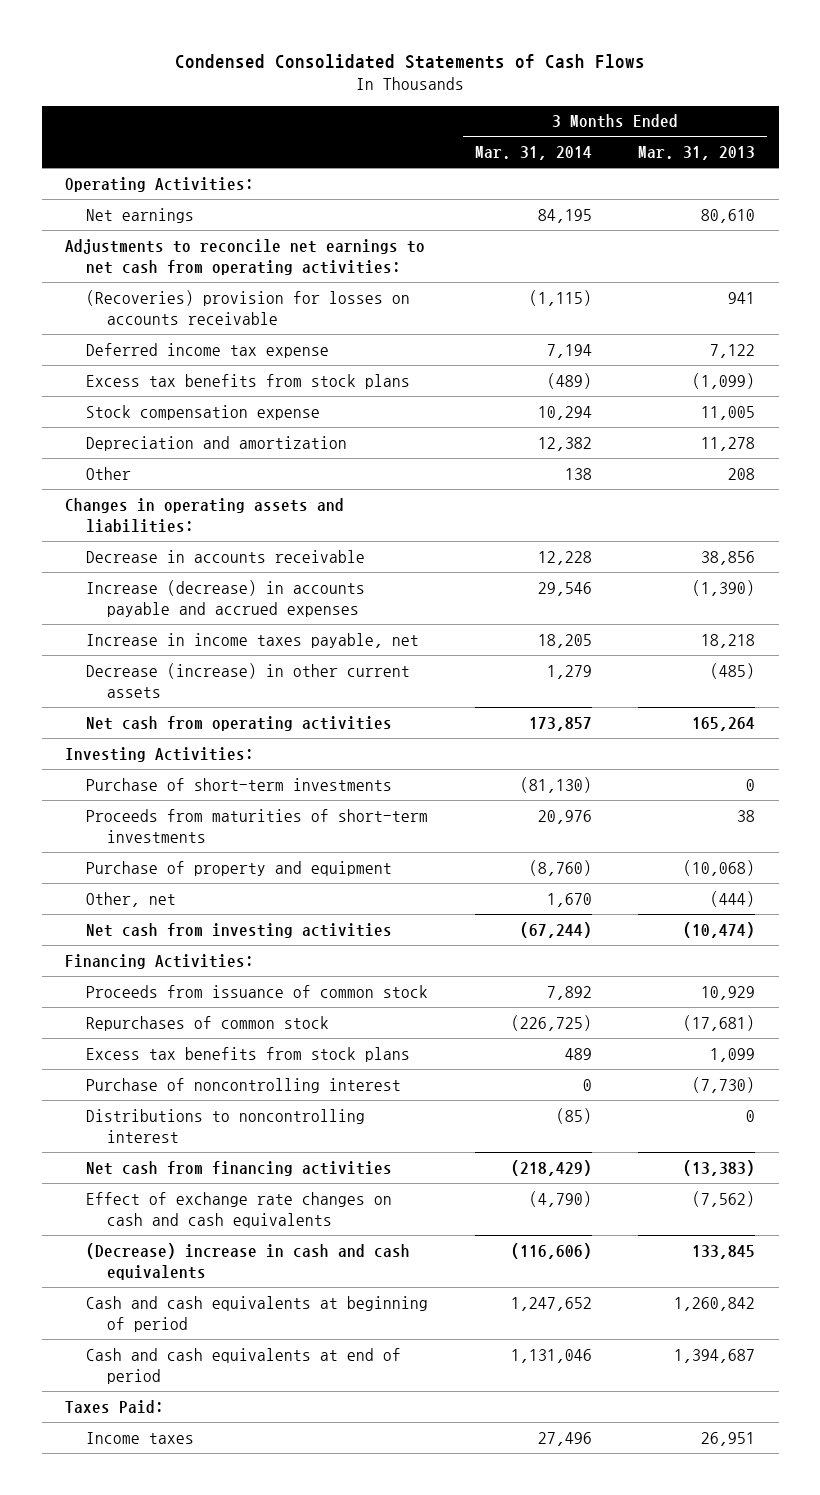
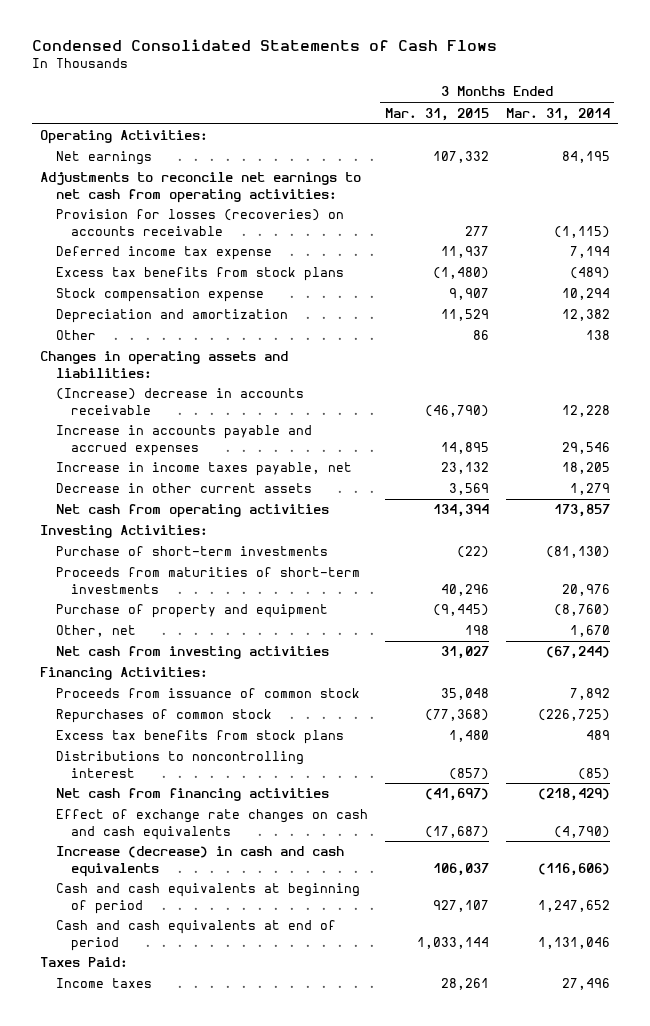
- | 3 Months Ended Mar. 31, 2014 | 3 Months Ended Mar. 31, 2013
+ | 3 Months Ended Mar. 31, 2015 | 3 Months Ended Mar. 31, 2014
- (Recoveries) provision for losses on accounts receivable | (1,115) | 941
+ Provision for losses (recoveries) on accounts receivable | 277 | (1,115)
- Decrease in accounts receivable | 12,228 | 38,856
- Increase (decrease) in accounts payable and accrued expenses | 29,546 | (1,390)
+ (Increase) decrease in accounts receivable | (46,790) | 12,228
+ Increase in accounts payable and accrued expenses | 14,895 | 29,546
- Decrease (increase) in other current assets | 1,279 | (485)
+ Decrease in other current assets | 3,569 | 1,279
- Purchase of noncontrolling interest | 0 | (7,730)
- (Decrease) increase in cash and cash equivalents | (116,606) | 133,845
+ Increase (decrease) in cash and cash equivalents | 106,037 | (116,606)

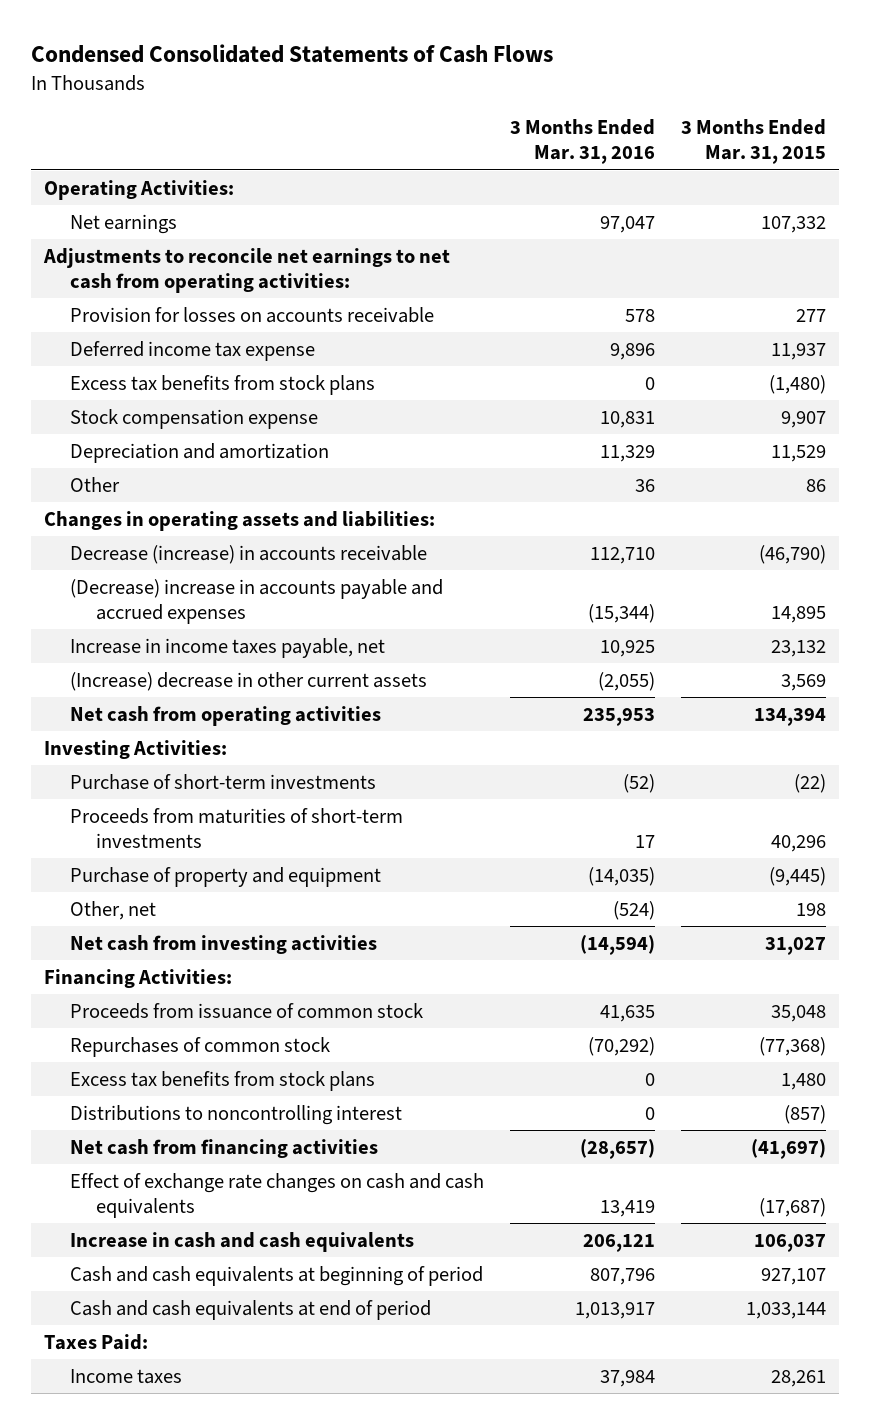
- | 3 Months Ended Mar. 31, 2015 | 3 Months Ended Mar. 31, 2014
+ | 3 Months Ended Mar. 31, 2016 | 3 Months Ended Mar. 31, 2015
- Provision for losses (recoveries) on accounts receivable | 277 | (1,115)
+ Provision for losses on accounts receivable | 578 | 277
- (Increase) decrease in accounts receivable | (46,790) | 12,228
- Increase in accounts payable and accrued expenses | 14,895 | 29,546
+ Decrease (increase) in accounts receivable | 112,710 | (46,790)
+ (Decrease) increase in accounts payable and accrued expenses | (15,344) | 14,895
- Decrease in other current assets | 3,569 | 1,279
+ (Increase) decrease in other current assets | (2,055) | 3,569
- Increase (decrease) in cash and cash equivalents | 106,037 | (116,606)
+ Increase in cash and cash equivalents | 206,121 | 106,037

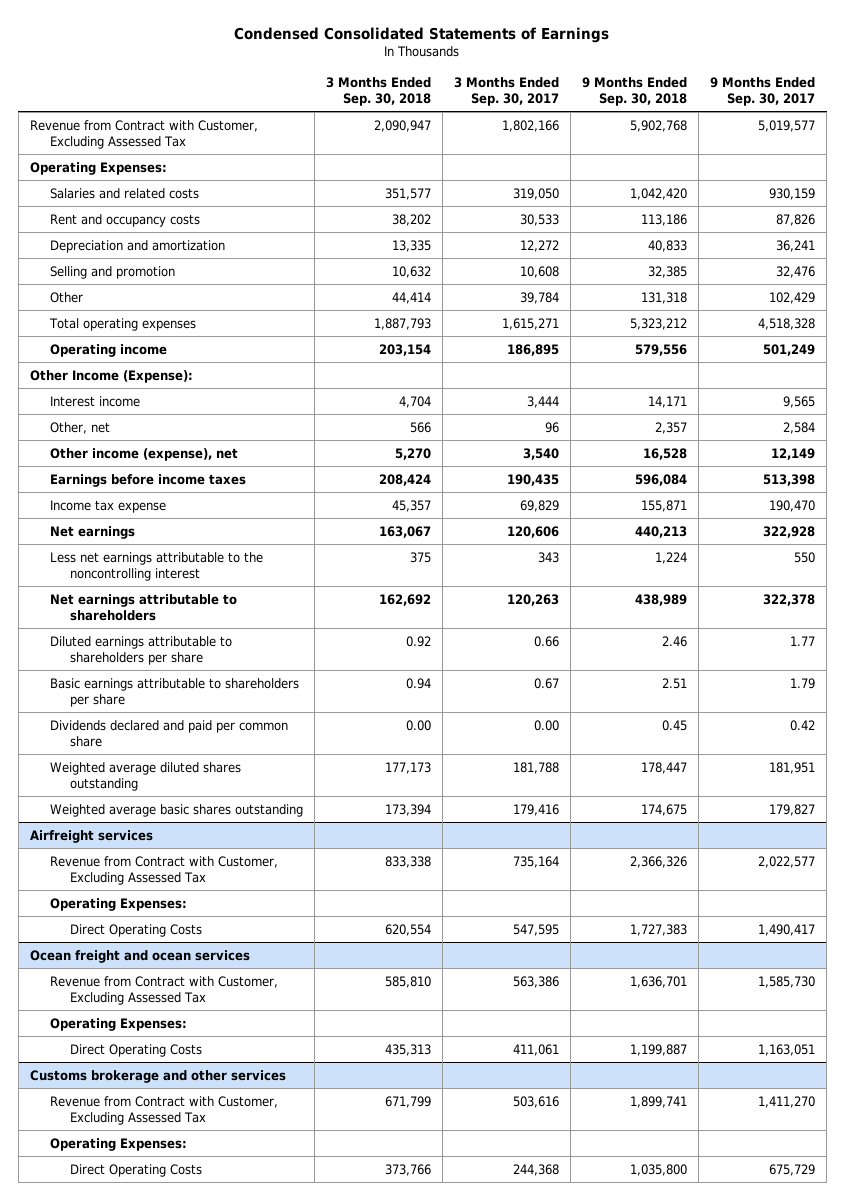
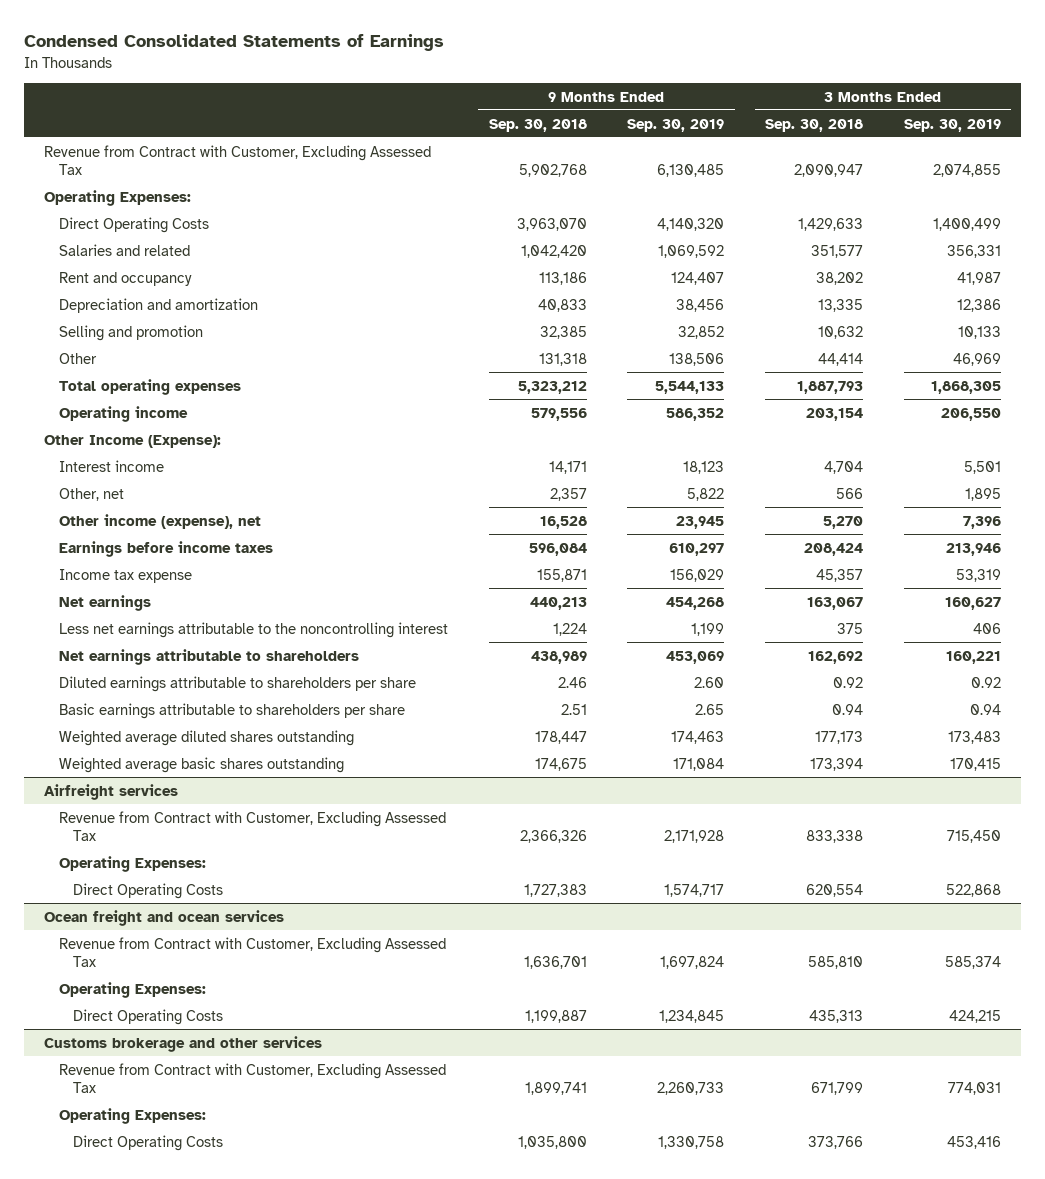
- | 3 Months Ended Sep. 30, 2018 | 3 Months Ended Sep. 30, 2017 | 9 Months Ended Sep. 30, 2018 | 9 Months Ended Sep. 30, 2017
+ | 9 Months Ended Sep. 30, 2018 | 9 Months Ended Sep. 30, 2019 | 3 Months Ended Sep. 30, 2018 | 3 Months Ended Sep. 30, 2019
- Salaries and related costs | 351,577 | 319,050 | 1,042,420 | 930,159
- Rent and occupancy costs | 38,202 | 30,533 | 113,186 | 87,826
+ Direct Operating Costs | 3,963,070 | 4,140,320 | 1,429,633 | 1,400,499
+ Salaries and related | 1,042,420 | 1,069,592 | 351,577 | 356,331
+ Rent and occupancy | 113,186 | 124,407 | 38,202 | 41,987
- Dividends declared and paid per common share | 0.00 | 0.00 | 0.45 | 0.42

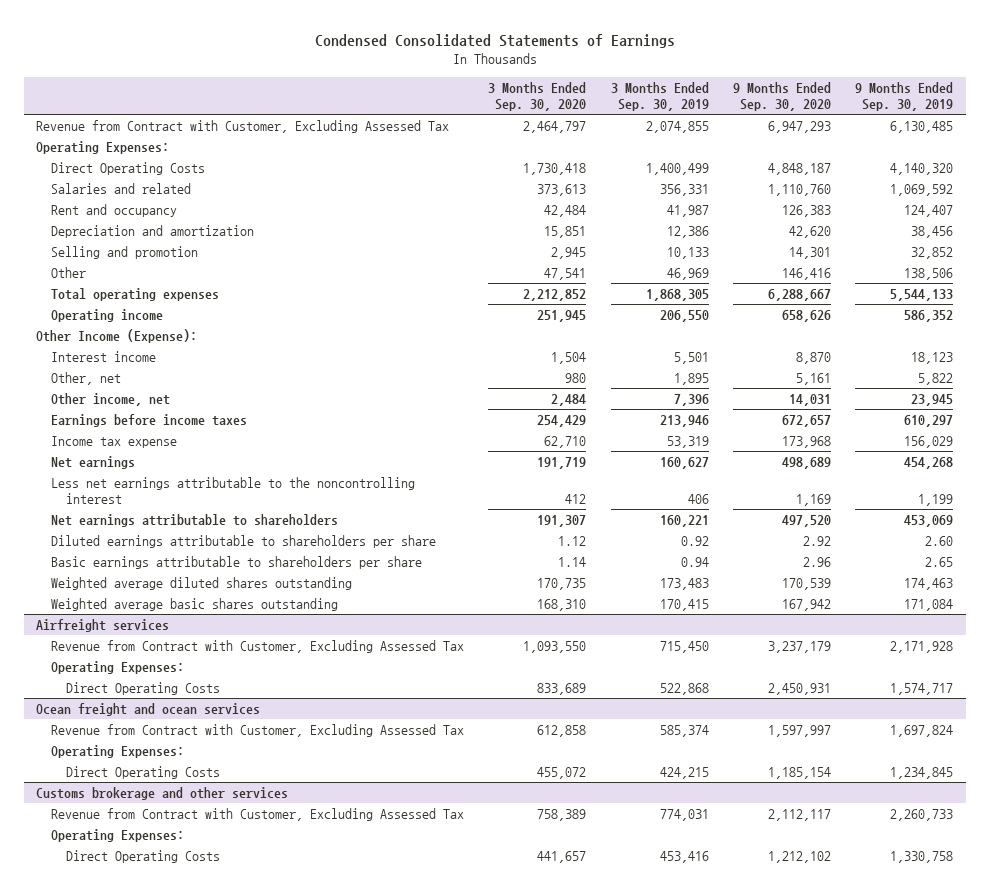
- | 9 Months Ended Sep. 30, 2018 | 9 Months Ended Sep. 30, 2019 | 3 Months Ended Sep. 30, 2018 | 3 Months Ended Sep. 30, 2019
+ | 3 Months Ended Sep. 30, 2020 | 3 Months Ended Sep. 30, 2019 | 9 Months Ended Sep. 30, 2020 | 9 Months Ended Sep. 30, 2019
- Other income (expense), net | 16,528 | 23,945 | 5,270 | 7,396
+ Other income, net | 2,484 | 7,396 | 14,031 | 23,945

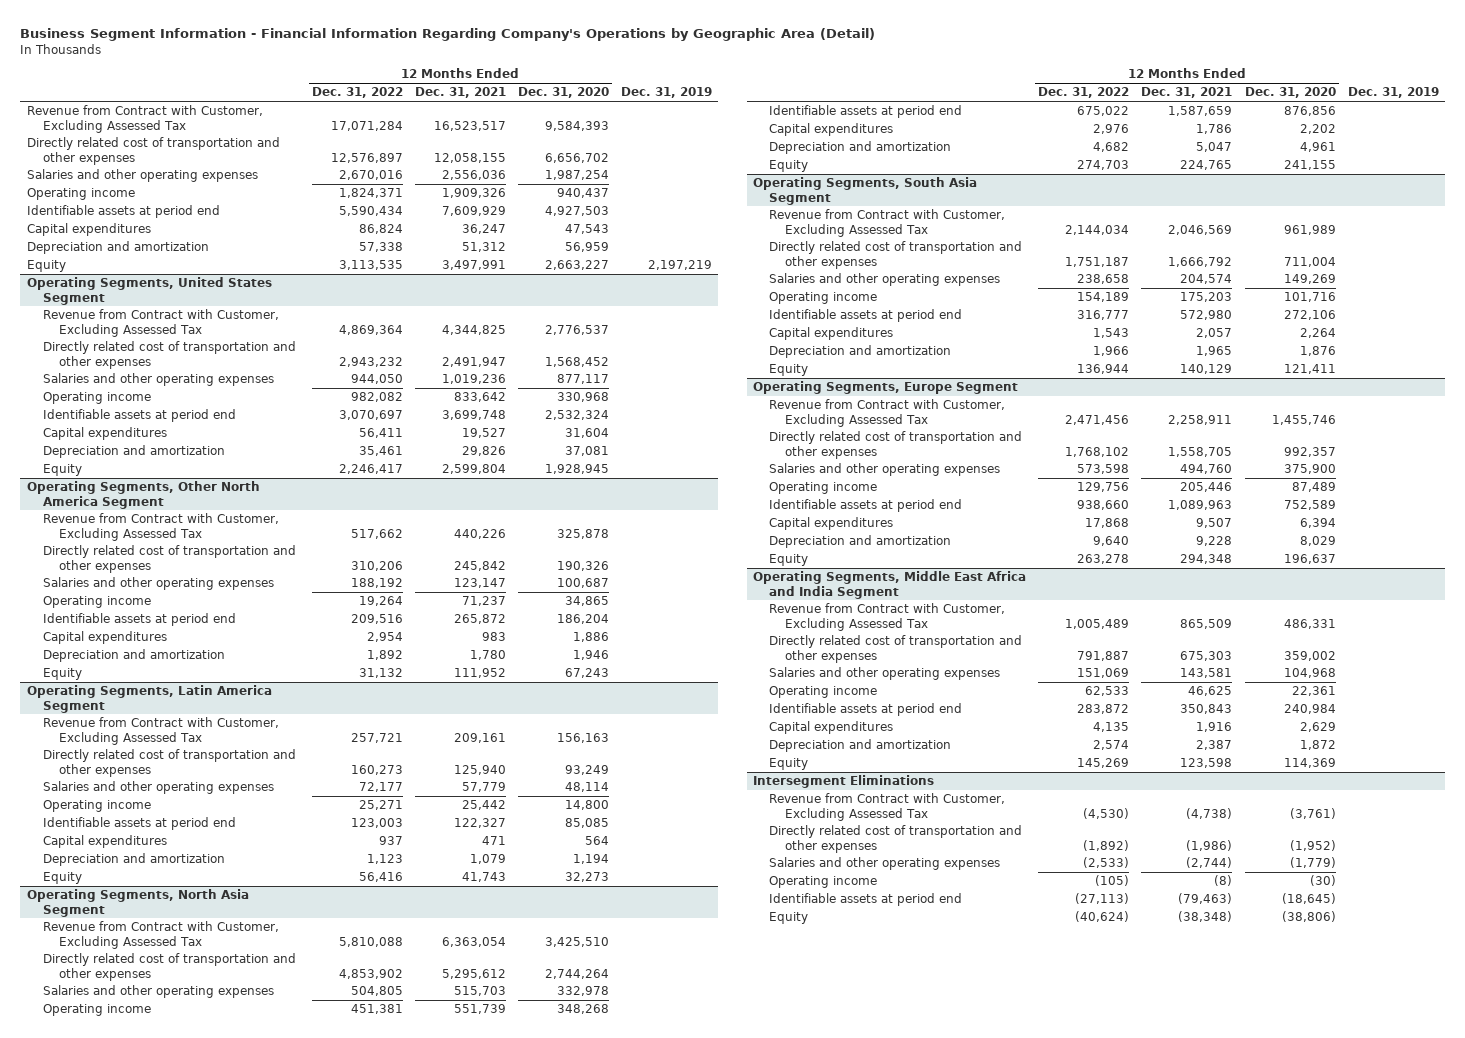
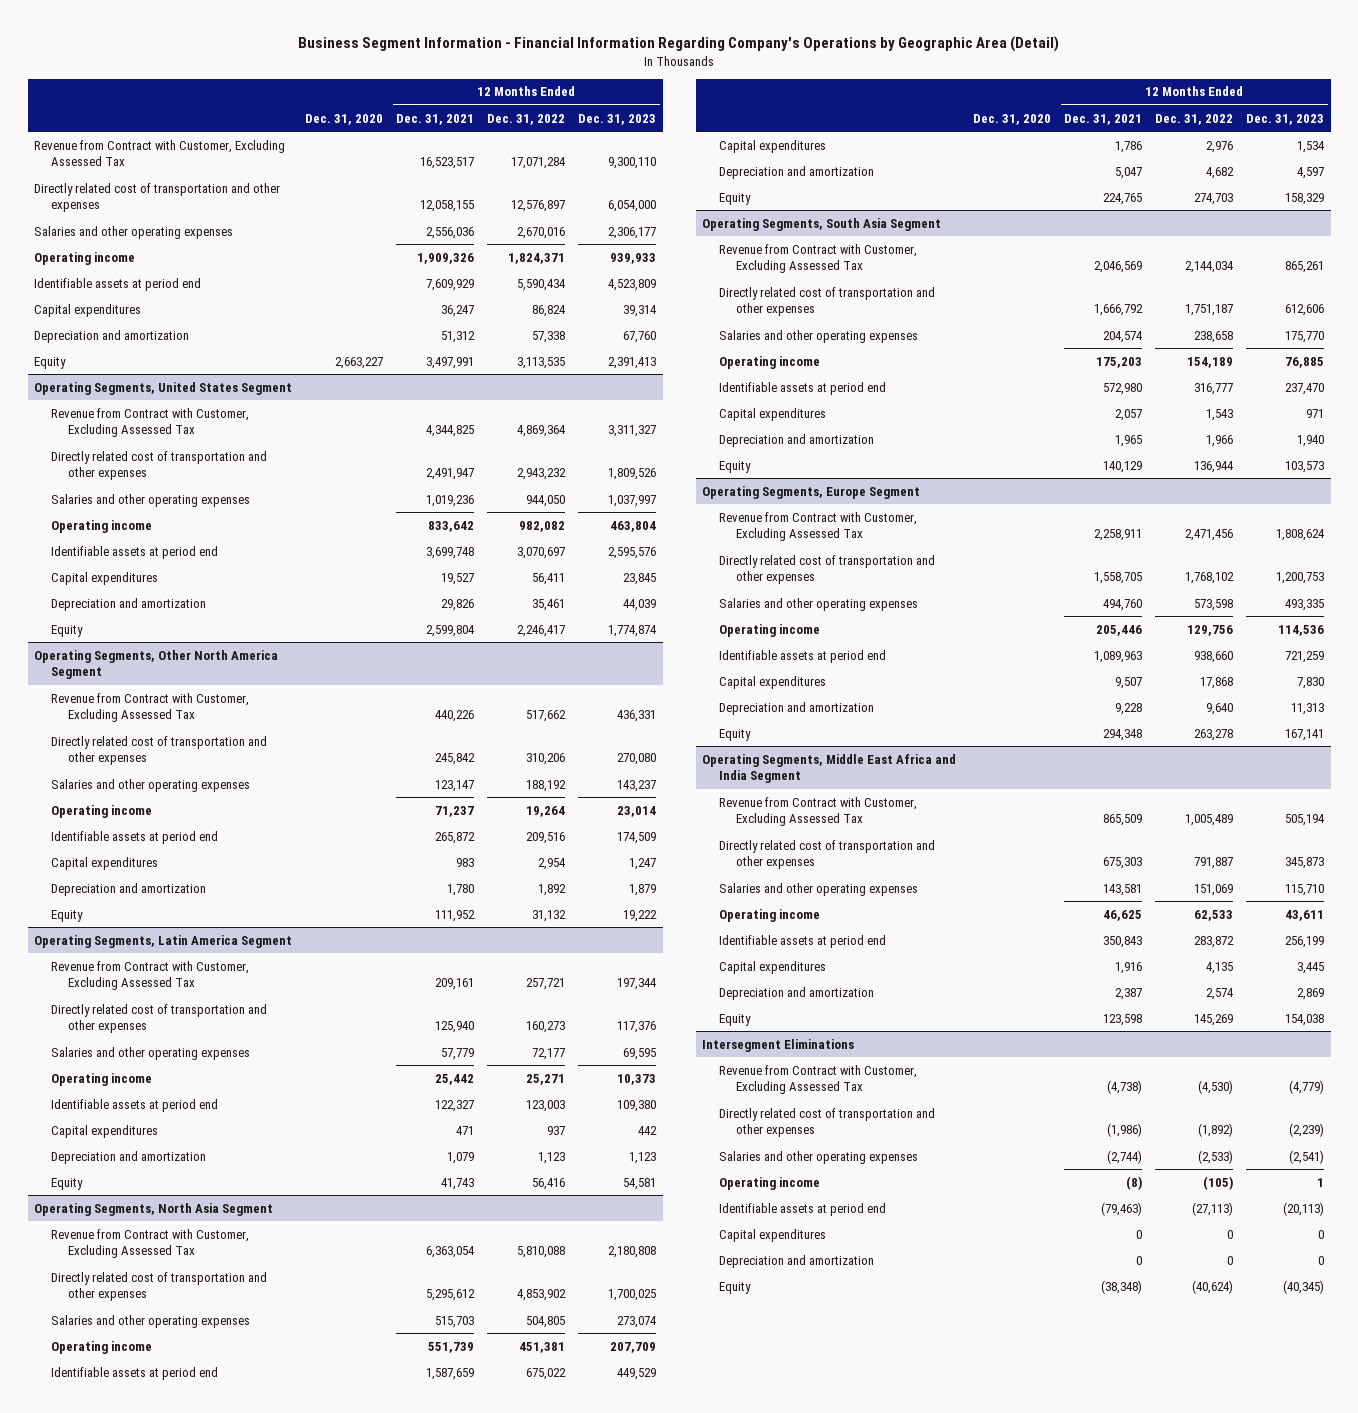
- | 12 Months Ended Dec. 31, 2022 | 12 Months Ended Dec. 31, 2021 | 12 Months Ended Dec. 31, 2020 | Dec. 31, 2019
+ | Dec. 31, 2020 | 12 Months Ended Dec. 31, 2021 | 12 Months Ended Dec. 31, 2022 | 12 Months Ended Dec. 31, 2023
@ Intersegment Eliminations
+ Capital expenditures | | 0 | 0 | 0
+ Depreciation and amortization | | 0 | 0 | 0

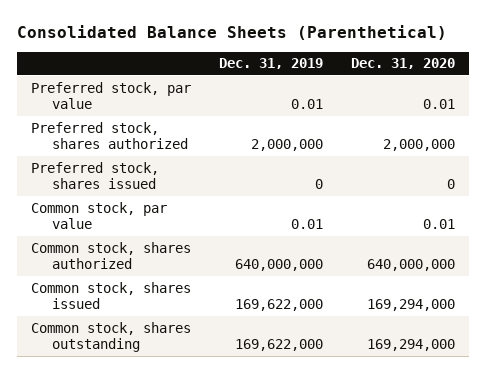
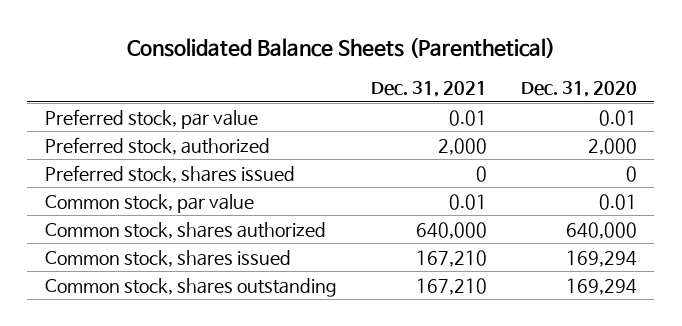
- | Dec. 31, 2019 | Dec. 31, 2020
+ | Dec. 31, 2021 | Dec. 31, 2020
- Preferred stock, shares authorized | 2,000,000 | 2,000,000
+ Preferred stock, authorized | 2,000 | 2,000
- Common stock, shares authorized | 640,000,000 | 640,000,000
- Common stock, shares issued | 169,622,000 | 169,294,000
- Common stock, shares outstanding | 169,622,000 | 169,294,000
+ Common stock, shares authorized | 640,000 | 640,000
+ Common stock, shares issued | 167,210 | 169,294
+ Common stock, shares outstanding | 167,210 | 169,294

